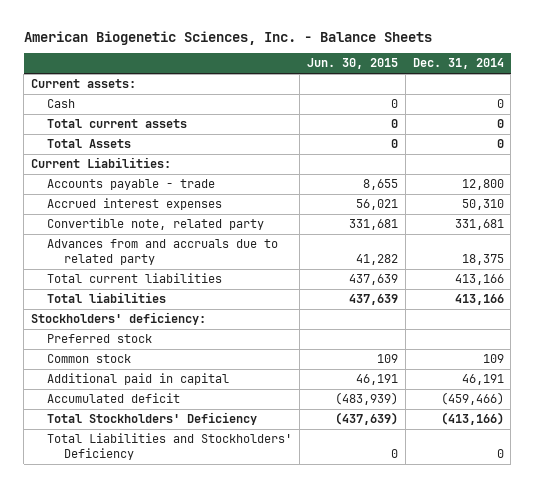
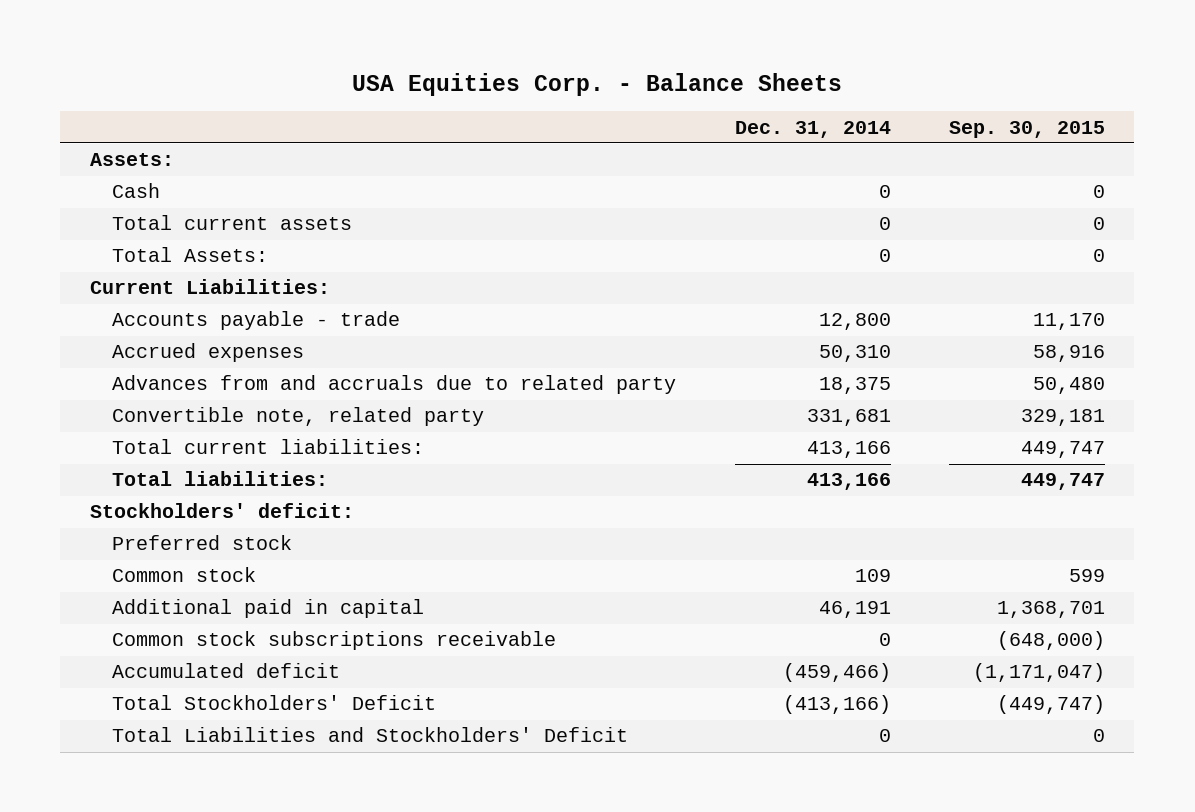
- American Biogenetic Sciences, Inc. - Balance Sheets
+ USA Equities Corp. - Balance Sheets
- | Jun. 30, 2015 | Dec. 31, 2014
+ | Dec. 31, 2014 | Sep. 30, 2015
- Current assets:
+ Assets:
- Total Assets | 0 | 0
+ Total Assets: | 0 | 0
- Accrued interest expenses | 56,021 | 50,310
+ Accrued expenses | 50,310 | 58,916
- Total current liabilities | 437,639 | 413,166
- Total liabilities | 437,639 | 413,166
- Stockholders' deficiency:
moved down: Convertible note, related party | 331,681 | 329,181
+ Total current liabilities: | 413,166 | 449,747
+ Total liabilities: | 413,166 | 449,747
+ Stockholders' deficit:
+ Common stock subscriptions receivable | 0 | (648,000)
- Total Stockholders' Deficiency | (437,639) | (413,166)
- Total Liabilities and Stockholders' Deficiency | 0 | 0
+ Total Stockholders' Deficit | (413,166) | (449,747)
+ Total Liabilities and Stockholders' Deficit | 0 | 0

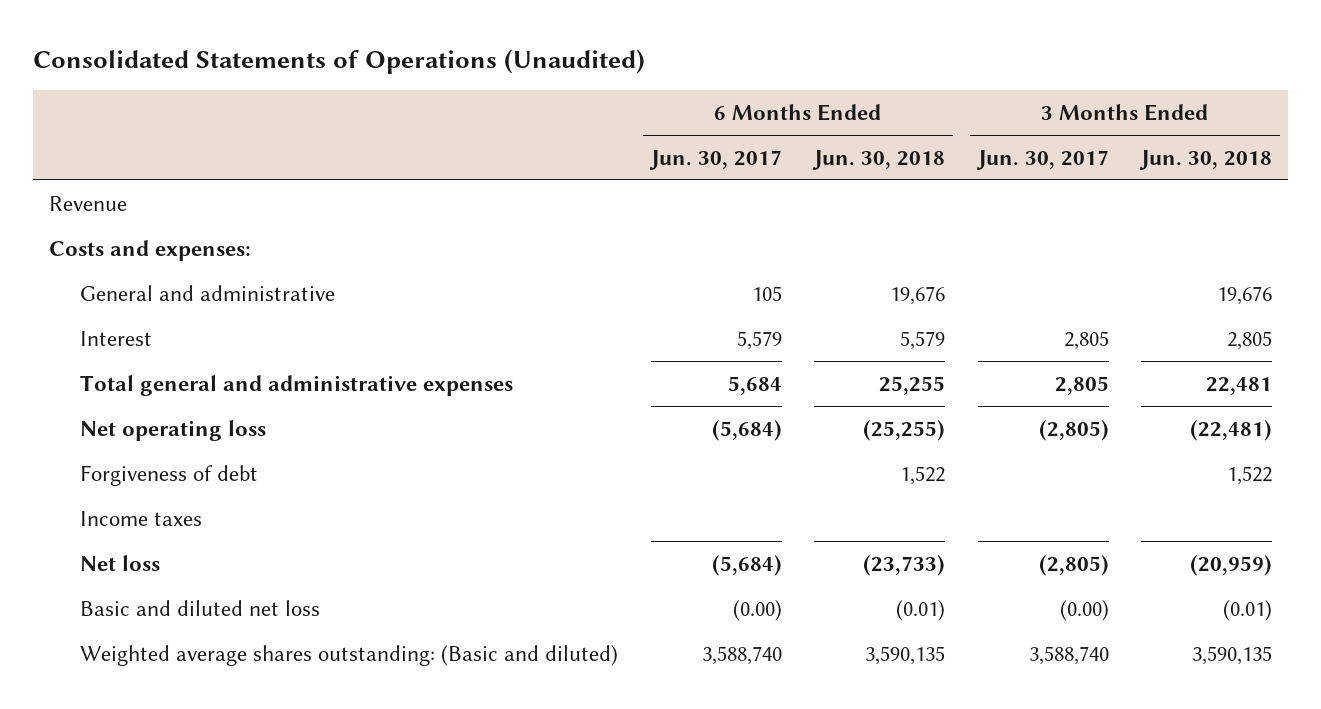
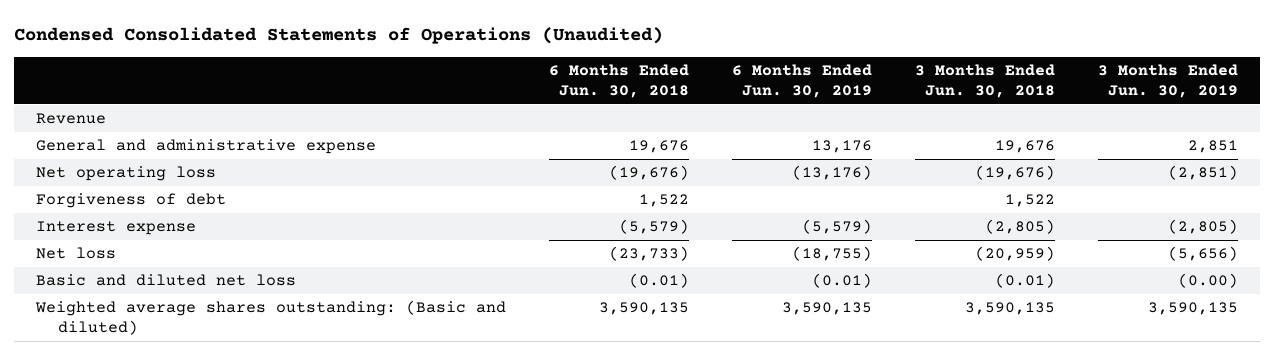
- Consolidated Statements of Operations (Unaudited)
+ Condensed Consolidated Statements of Operations (Unaudited)
- | 6 Months Ended Jun. 30, 2017 | 6 Months Ended Jun. 30, 2018 | 3 Months Ended Jun. 30, 2017 | 3 Months Ended Jun. 30, 2018
+ | 6 Months Ended Jun. 30, 2018 | 6 Months Ended Jun. 30, 2019 | 3 Months Ended Jun. 30, 2018 | 3 Months Ended Jun. 30, 2019
- Costs and expenses:
- General and administrative | 105 | 19,676 | | 19,676
- Interest | 5,579 | 5,579 | 2,805 | 2,805
- Total general and administrative expenses | 5,684 | 25,255 | 2,805 | 22,481
- Net operating loss | (5,684) | (25,255) | (2,805) | (22,481)
+ General and administrative expense | 19,676 | 13,176 | 19,676 | 2,851
+ Net operating loss | (19,676) | (13,176) | (19,676) | (2,851)
- Income taxes
+ Interest expense | (5,579) | (5,579) | (2,805) | (2,805)

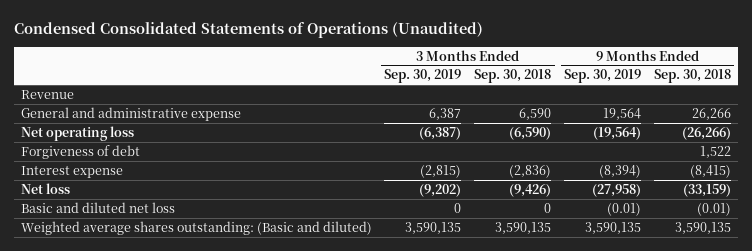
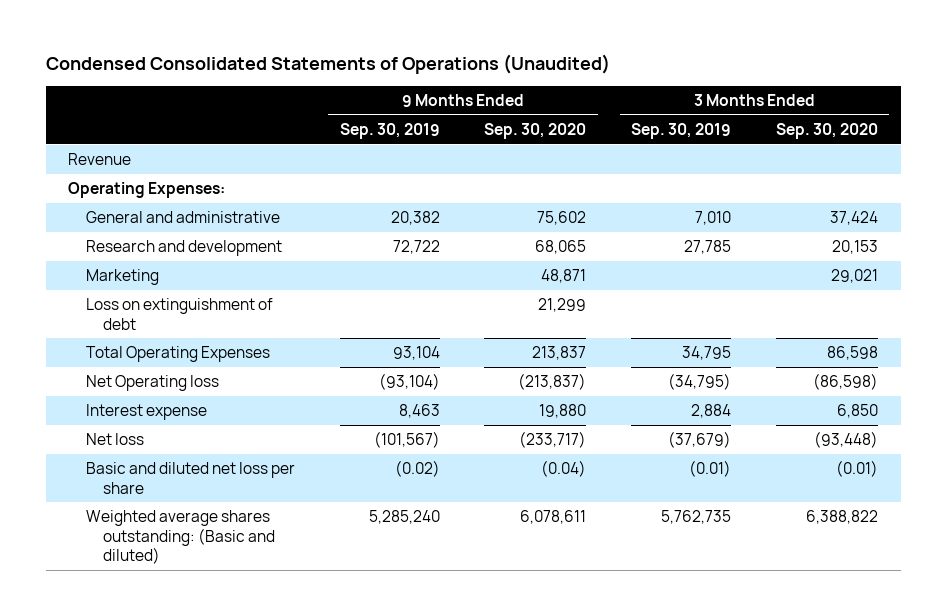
- | 3 Months Ended Sep. 30, 2019 | 3 Months Ended Sep. 30, 2018 | 9 Months Ended Sep. 30, 2019 | 9 Months Ended Sep. 30, 2018
+ | 9 Months Ended Sep. 30, 2019 | 9 Months Ended Sep. 30, 2020 | 3 Months Ended Sep. 30, 2019 | 3 Months Ended Sep. 30, 2020
- General and administrative expense | 6,387 | 6,590 | 19,564 | 26,266
- Net operating loss | (6,387) | (6,590) | (19,564) | (26,266)
- Forgiveness of debt | | | | 1,522
- Interest expense | (2,815) | (2,836) | (8,394) | (8,415)
- Net loss | (9,202) | (9,426) | (27,958) | (33,159)
- Basic and diluted net loss | 0 | 0 | (0.01) | (0.01)
- Weighted average shares outstanding: (Basic and diluted) | 3,590,135 | 3,590,135 | 3,590,135 | 3,590,135
+ Operating Expenses:
+ General and administrative | 20,382 | 75,602 | 7,010 | 37,424
+ Research and development | 72,722 | 68,065 | 27,785 | 20,153
+ Marketing | | 48,871 | | 29,021
+ Loss on extinguishment of debt | | 21,299 | |
+ Total Operating Expenses | 93,104 | 213,837 | 34,795 | 86,598
+ Net Operating loss | (93,104) | (213,837) | (34,795) | (86,598)
+ Interest expense | 8,463 | 19,880 | 2,884 | 6,850
+ Net loss | (101,567) | (233,717) | (37,679) | (93,448)
+ Basic and diluted net loss per share | (0.02) | (0.04) | (0.01) | (0.01)
+ Weighted average shares outstanding: (Basic and diluted) | 5,285,240 | 6,078,611 | 5,762,735 | 6,388,822

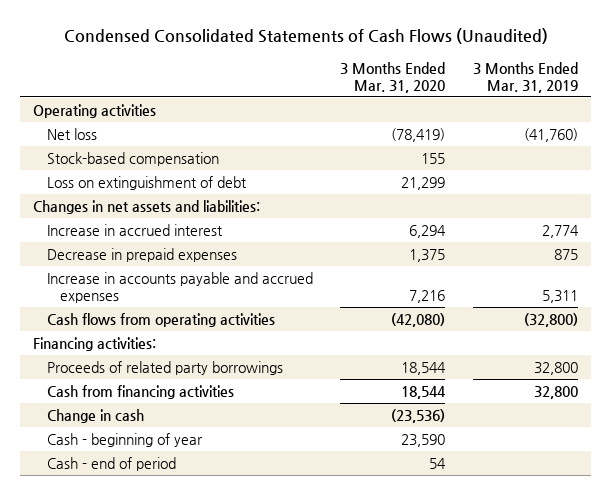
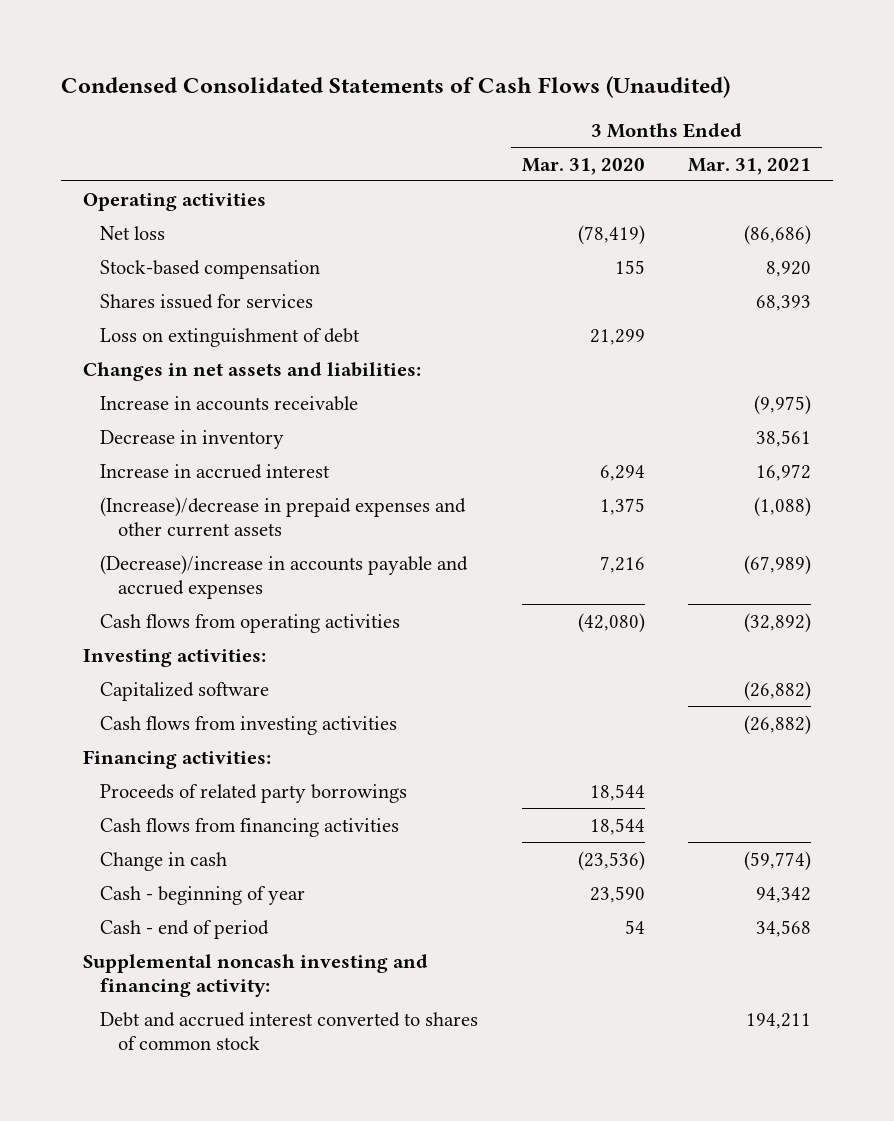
- | 3 Months Ended Mar. 31, 2020 | 3 Months Ended Mar. 31, 2019
+ | 3 Months Ended Mar. 31, 2020 | 3 Months Ended Mar. 31, 2021
+ Shares issued for services | | 68,393
+ Increase in accounts receivable | | (9,975)
+ Decrease in inventory | | 38,561
- Decrease in prepaid expenses | 1,375 | 875
- Increase in accounts payable and accrued expenses | 7,216 | 5,311
+ (Increase)/decrease in prepaid expenses and other current assets | 1,375 | (1,088)
+ (Decrease)/increase in accounts payable and accrued expenses | 7,216 | (67,989)
+ Investing activities:
+ Capitalized software | | (26,882)
+ Cash flows from investing activities | | (26,882)
- Cash from financing activities | 18,544 | 32,800
+ Cash flows from financing activities | 18,544 |
+ Supplemental noncash investing and financing activity:
+ Debt and accrued interest converted to shares of common stock | | 194,211

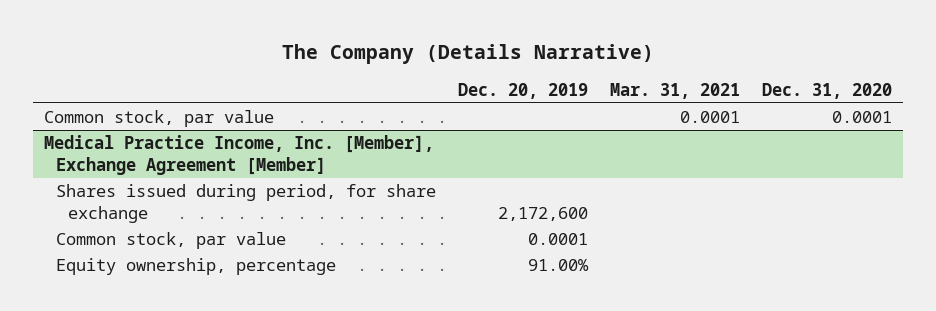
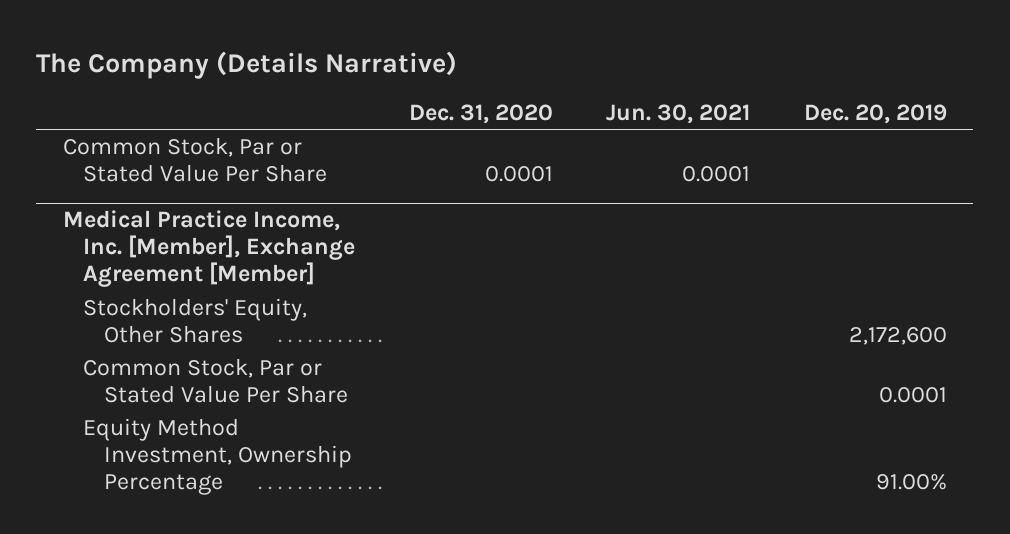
- | Dec. 20, 2019 | Mar. 31, 2021 | Dec. 31, 2020
+ | Dec. 31, 2020 | Jun. 30, 2021 | Dec. 20, 2019
- Common stock, par value | | 0.0001 | 0.0001
+ Common Stock, Par or Stated Value Per Share | 0.0001 | 0.0001 |
@ Medical Practice Income, Inc. [Member], Exchange Agreement [Member]
- Shares issued during period, for share exchange | 2,172,600 | |
- Common stock, par value | 0.0001 | |
- Equity ownership, percentage | 91.00% | |
+ Stockholders' Equity, Other Shares | | | 2,172,600
+ Common Stock, Par or Stated Value Per Share | | | 0.0001
+ Equity Method Investment, Ownership Percentage | | | 91.00%

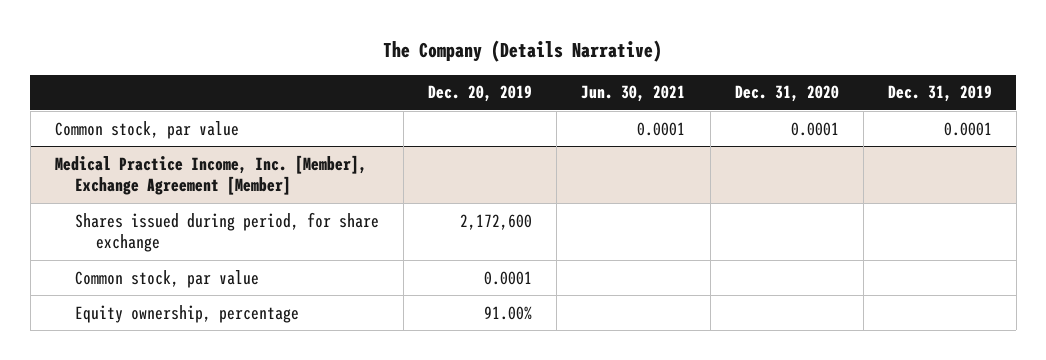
- | Dec. 31, 2020 | Jun. 30, 2021 | Dec. 20, 2019
+ | Dec. 20, 2019 | Jun. 30, 2021 | Dec. 31, 2020 | Dec. 31, 2019
- Common Stock, Par or Stated Value Per Share | 0.0001 | 0.0001 |
+ Common stock, par value | | 0.0001 | 0.0001 | 0.0001
@ Medical Practice Income, Inc. [Member], Exchange Agreement [Member]
- Stockholders' Equity, Other Shares | | | 2,172,600
- Common Stock, Par or Stated Value Per Share | | | 0.0001
- Equity Method Investment, Ownership Percentage | | | 91.00%
+ Shares issued during period, for share exchange | 2,172,600 | | |
+ Common stock, par value | 0.0001 | | |
+ Equity ownership, percentage | 91.00% | | |

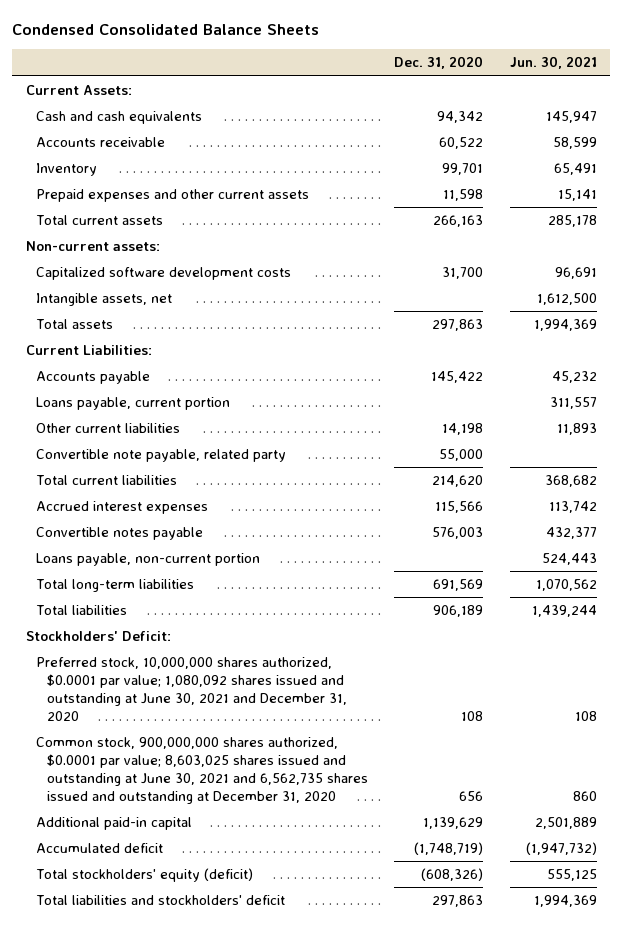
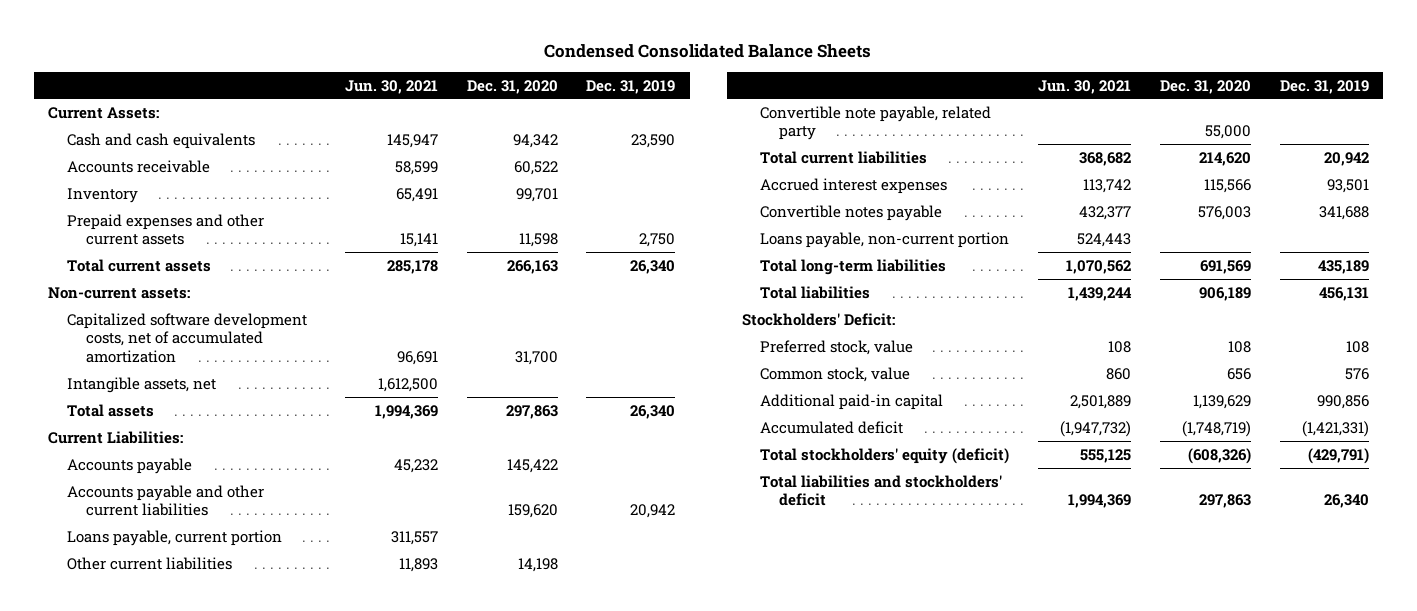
- | Dec. 31, 2020 | Jun. 30, 2021
+ | Jun. 30, 2021 | Dec. 31, 2020 | Dec. 31, 2019
- Capitalized software development costs | 31,700 | 96,691
+ Capitalized software development costs, net of accumulated amortization | 96,691 | 31,700 |
+ Accounts payable and other current liabilities | | 159,620 | 20,942
- Preferred stock, 10,000,000 shares authorized, $0.0001 par value; 1,080,092 shares issued and outstanding at June 30, 2021 and December 31, 2020 | 108 | 108
- Common stock, 900,000,000 shares authorized, $0.0001 par value; 8,603,025 shares issued and outstanding at June 30, 2021 and 6,562,735 shares issued and outstanding at December 31, 2020 | 656 | 860
+ Preferred stock, value | 108 | 108 | 108
+ Common stock, value | 860 | 656 | 576

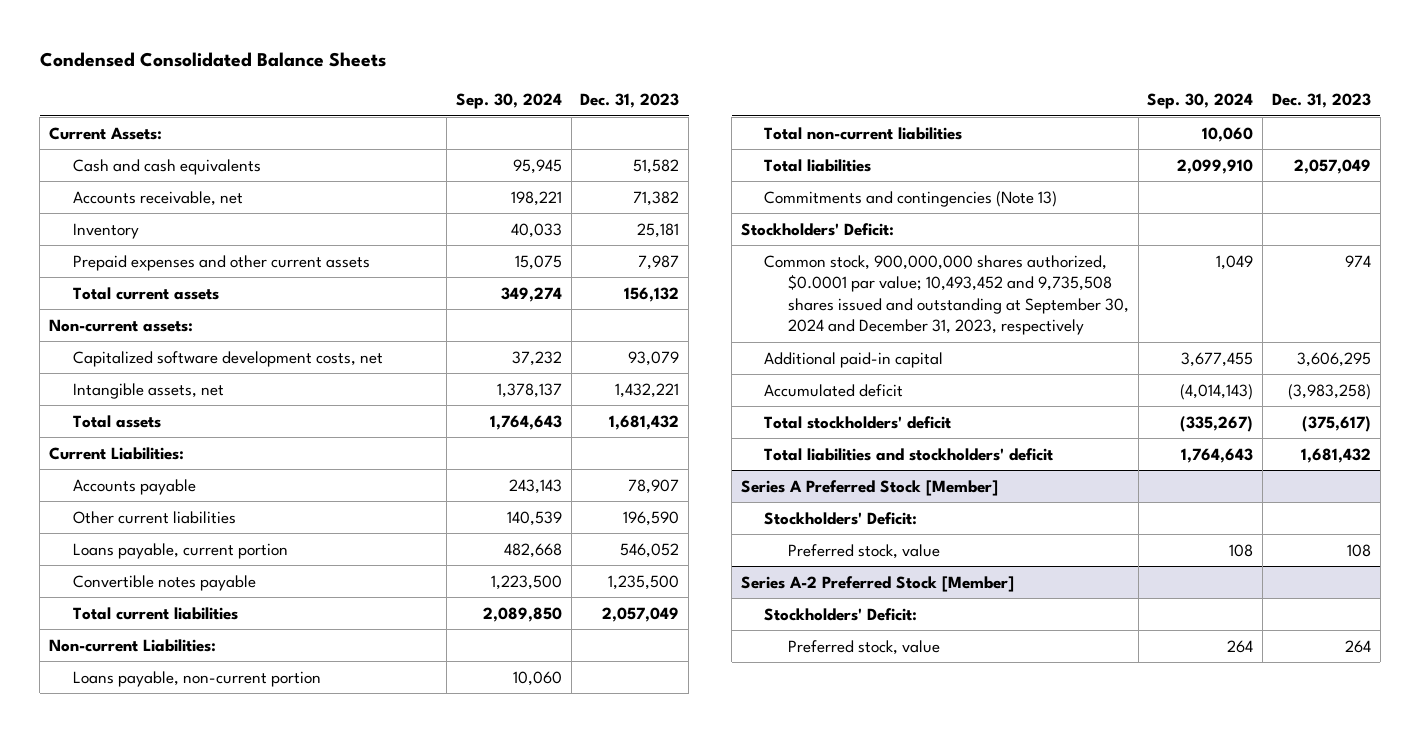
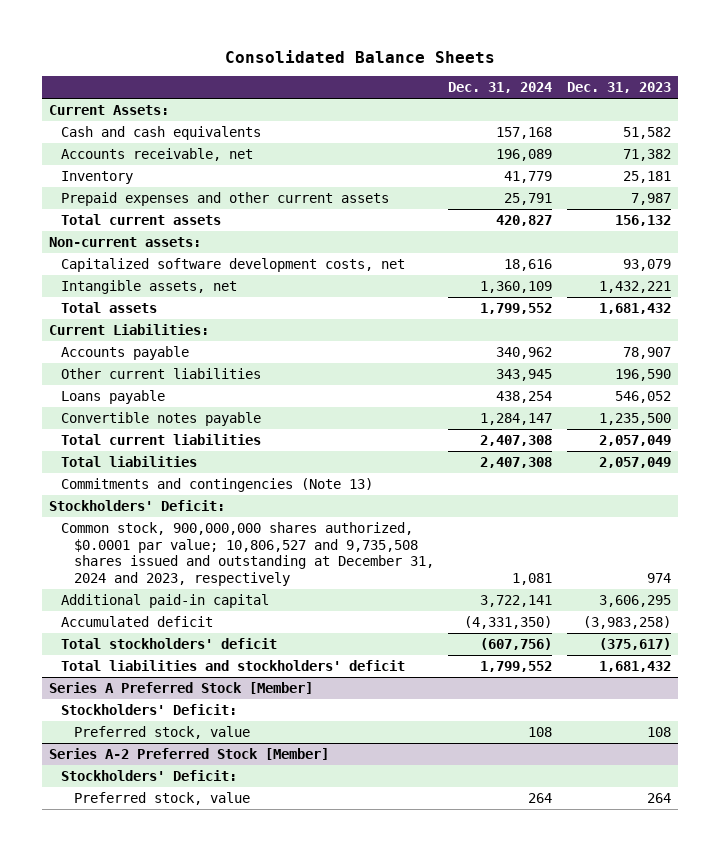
- Condensed Consolidated Balance Sheets
+ Consolidated Balance Sheets
- | Sep. 30, 2024 | Dec. 31, 2023
+ | Dec. 31, 2024 | Dec. 31, 2023
- Loans payable, current portion | 482,668 | 546,052
+ Loans payable | 438,254 | 546,052
- Non-current Liabilities:
- Loans payable, non-current portion | 10,060 |
- Total non-current liabilities | 10,060 |
- Common stock, 900,000,000 shares authorized, $0.0001 par value; 10,493,452 and 9,735,508 shares issued and outstanding at September 30, 2024 and December 31, 2023, respectively | 1,049 | 974
+ Common stock, 900,000,000 shares authorized, $0.0001 par value; 10,806,527 and 9,735,508 shares issued and outstanding at December 31, 2024 and 2023, respectively | 1,081 | 974

